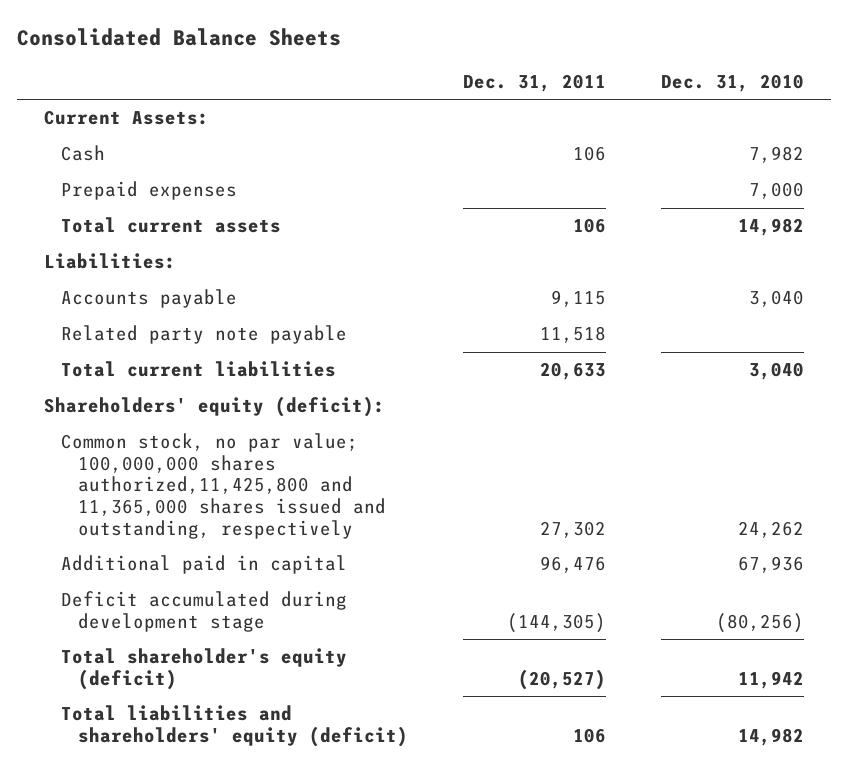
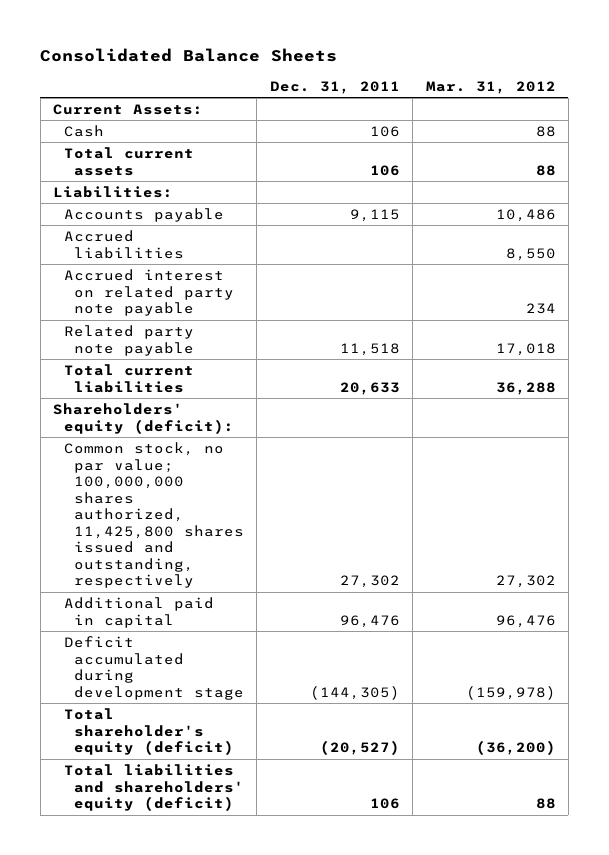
- | Dec. 31, 2011 | Dec. 31, 2010
+ | Dec. 31, 2011 | Mar. 31, 2012
- Prepaid expenses | | 7,000
+ Accrued liabilities | | 8,550
+ Accrued interest on related party note payable | | 234
- Common stock, no par value; 100,000,000 shares authorized,11,425,800 and 11,365,000 shares issued and outstanding, respectively | 27,302 | 24,262
+ Common stock, no par value; 100,000,000 shares authorized, 11,425,800 shares issued and outstanding, respectively | 27,302 | 27,302

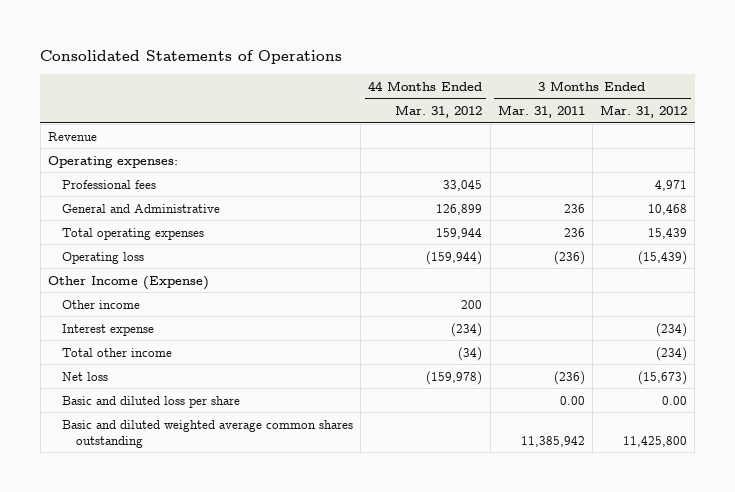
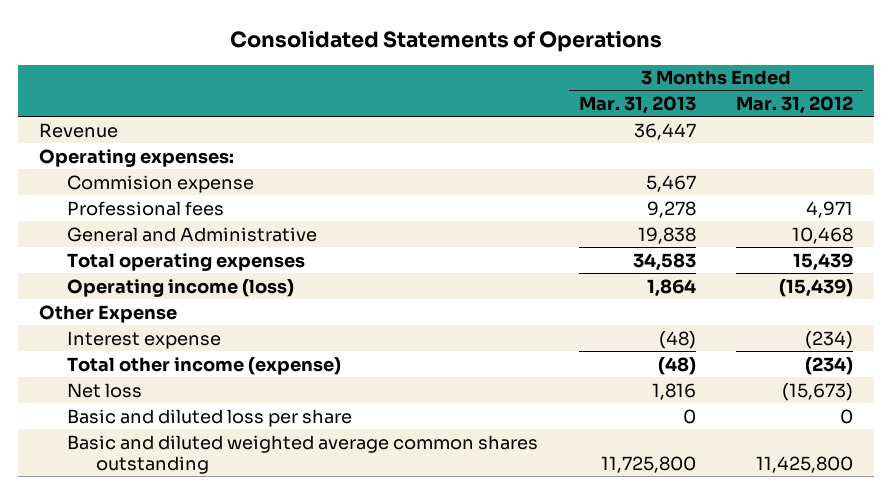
- | 44 Months Ended Mar. 31, 2012 | 3 Months Ended Mar. 31, 2011 | 3 Months Ended Mar. 31, 2012
+ | 3 Months Ended Mar. 31, 2013 | 3 Months Ended Mar. 31, 2012
+ Commision expense | 5,467 |
- Operating loss | (159,944) | (236) | (15,439)
- Other Income (Expense)
- Other income | 200 | |
+ Operating income (loss) | 1,864 | (15,439)
+ Other Expense
- Total other income | (34) | | (234)
+ Total other income (expense) | (48) | (234)
- Basic and diluted loss per share | | 0.00 | 0.00
+ Basic and diluted loss per share | 0 | 0

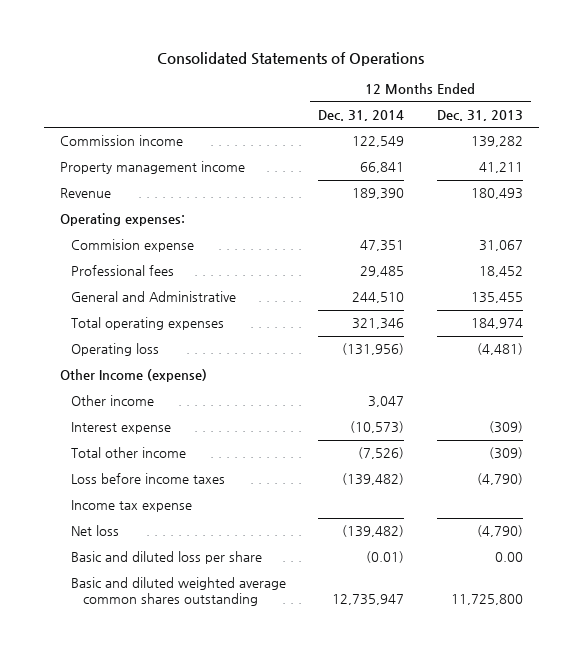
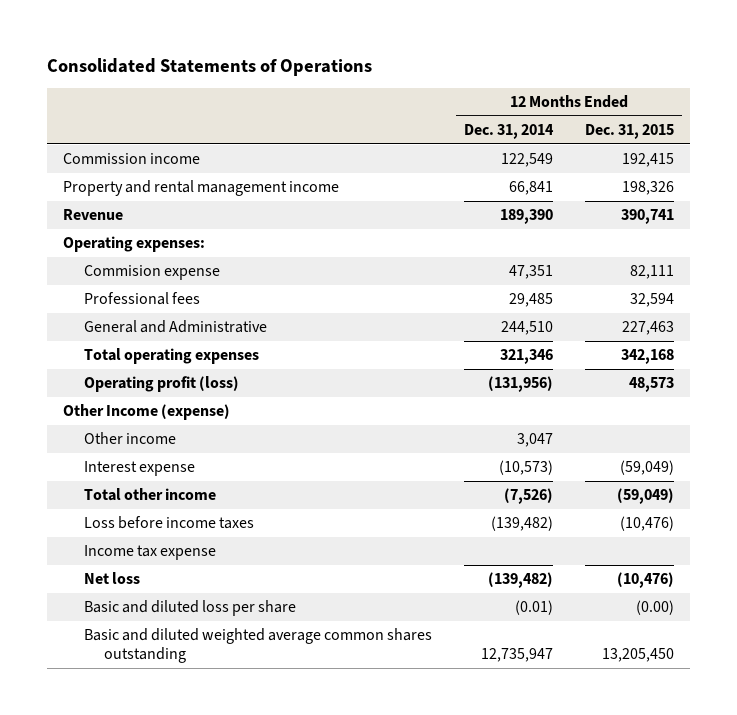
- | 12 Months Ended Dec. 31, 2014 | 12 Months Ended Dec. 31, 2013
+ | 12 Months Ended Dec. 31, 2014 | 12 Months Ended Dec. 31, 2015
- Property management income | 66,841 | 41,211
+ Property and rental management income | 66,841 | 198,326
- Operating loss | (131,956) | (4,481)
+ Operating profit (loss) | (131,956) | 48,573

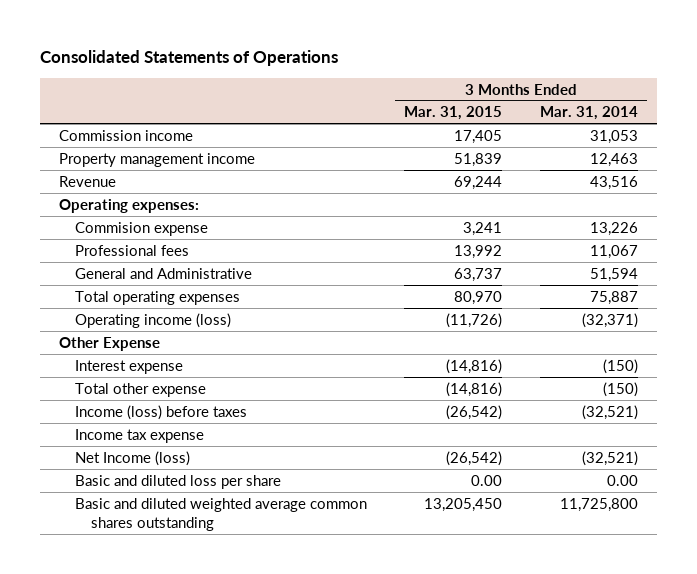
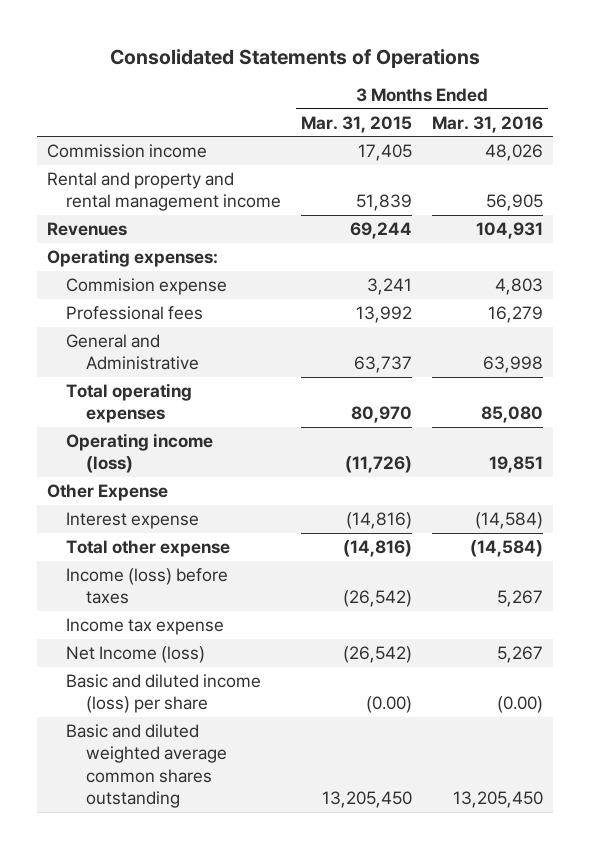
- | 3 Months Ended Mar. 31, 2015 | 3 Months Ended Mar. 31, 2014
+ | 3 Months Ended Mar. 31, 2015 | 3 Months Ended Mar. 31, 2016
- Property management income | 51,839 | 12,463
- Revenue | 69,244 | 43,516
+ Rental and property and rental management income | 51,839 | 56,905
+ Revenues | 69,244 | 104,931
- Basic and diluted loss per share | 0.00 | 0.00
+ Basic and diluted income (loss) per share | (0.00) | (0.00)

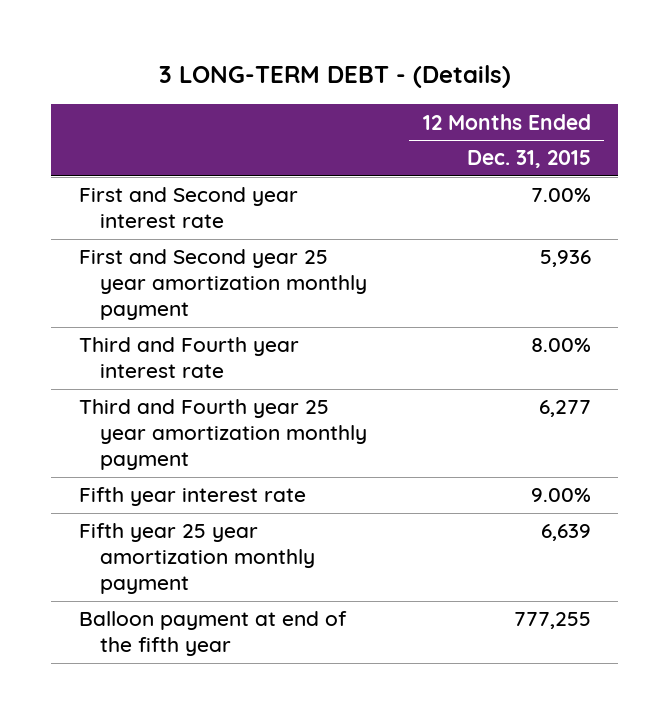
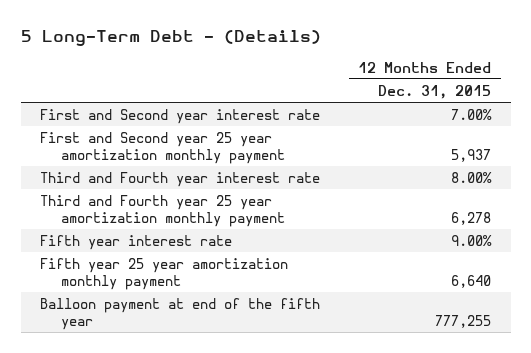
- 3 LONG-TERM DEBT - (Details)
+ 5 Long-Term Debt - (Details)
- First and Second year 25 year amortization monthly payment | 5,936
+ First and Second year 25 year amortization monthly payment | 5,937
- Third and Fourth year 25 year amortization monthly payment | 6,277
+ Third and Fourth year 25 year amortization monthly payment | 6,278
- Fifth year 25 year amortization monthly payment | 6,639
+ Fifth year 25 year amortization monthly payment | 6,640

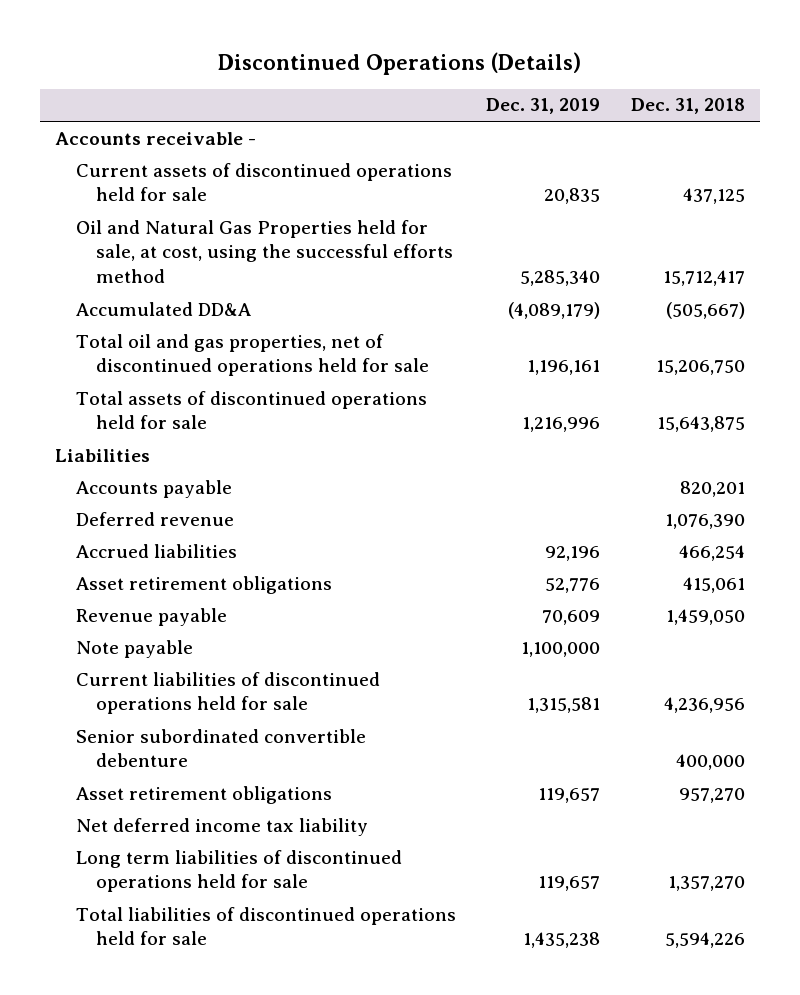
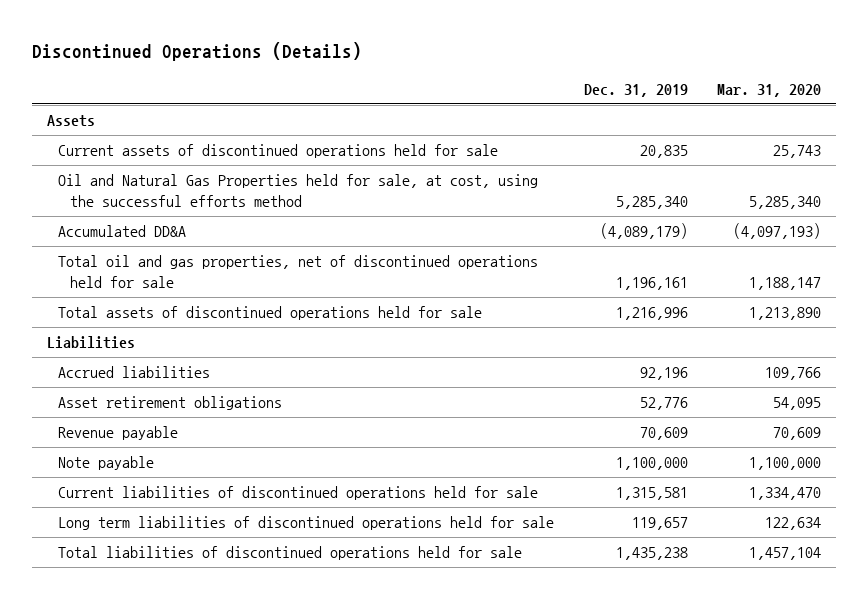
- | Dec. 31, 2019 | Dec. 31, 2018
+ | Dec. 31, 2019 | Mar. 31, 2020
- Accounts receivable -
+ Assets
- Accounts payable | | 820,201
- Deferred revenue | | 1,076,390
- Senior subordinated convertible debenture | | 400,000
- Asset retirement obligations | 119,657 | 957,270
- Net deferred income tax liability

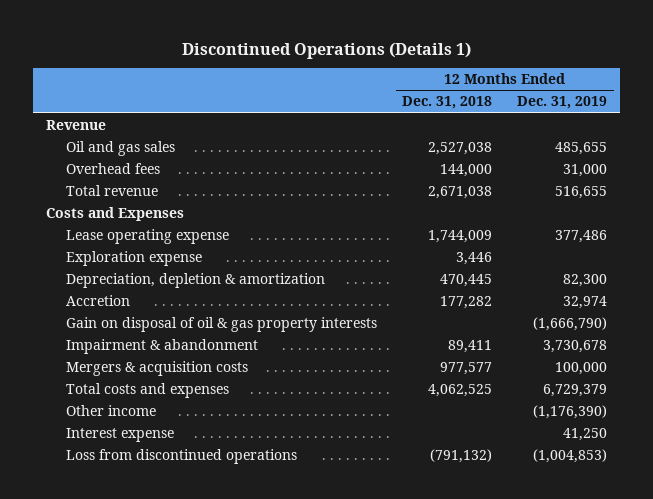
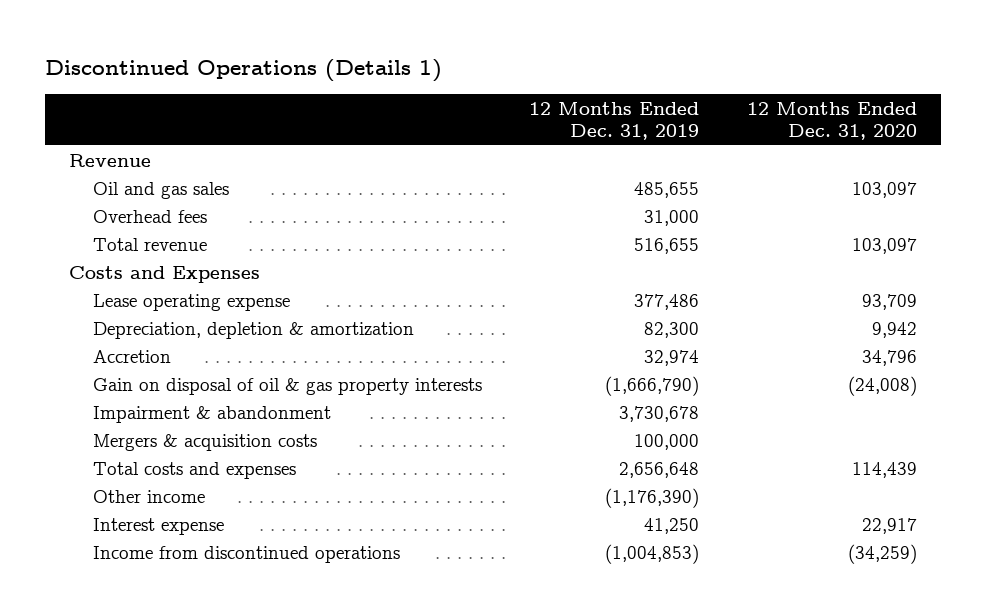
- | 12 Months Ended Dec. 31, 2018 | 12 Months Ended Dec. 31, 2019
+ | 12 Months Ended Dec. 31, 2019 | 12 Months Ended Dec. 31, 2020
- Exploration expense | 3,446 |
- Total costs and expenses | 4,062,525 | 6,729,379
+ Total costs and expenses | 2,656,648 | 114,439
- Loss from discontinued operations | (791,132) | (1,004,853)
+ Income from discontinued operations | (1,004,853) | (34,259)

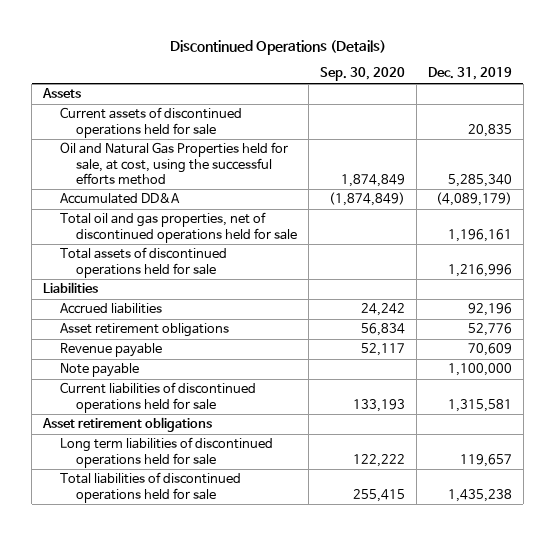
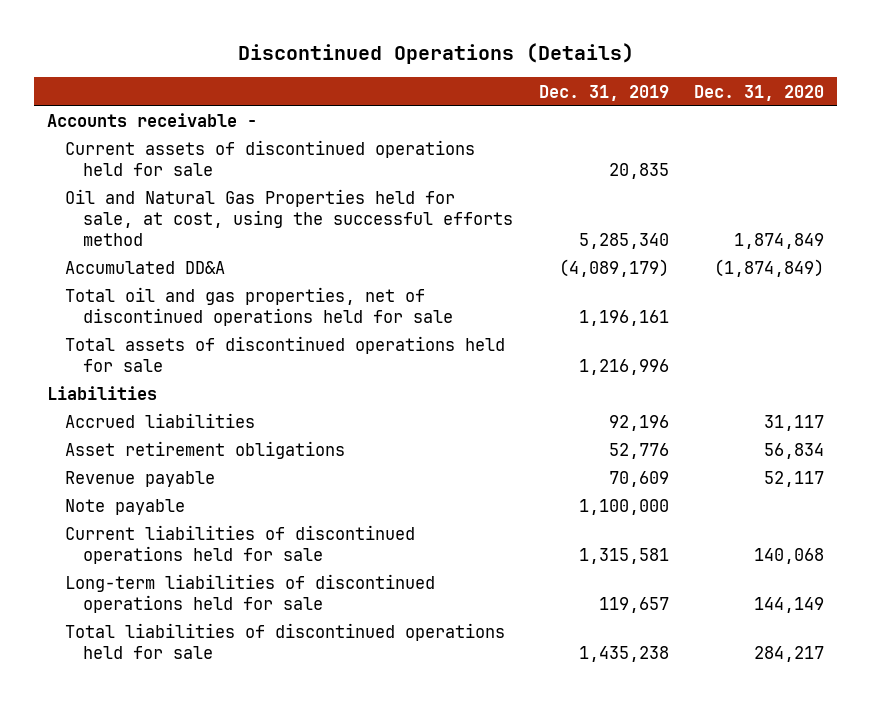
- | Sep. 30, 2020 | Dec. 31, 2019
+ | Dec. 31, 2019 | Dec. 31, 2020
- Assets
+ Accounts receivable -
- Asset retirement obligations
- Long term liabilities of discontinued operations held for sale | 122,222 | 119,657
+ Long-term liabilities of discontinued operations held for sale | 119,657 | 144,149

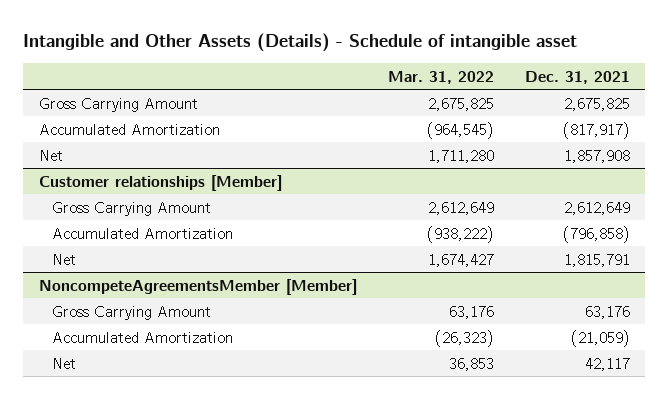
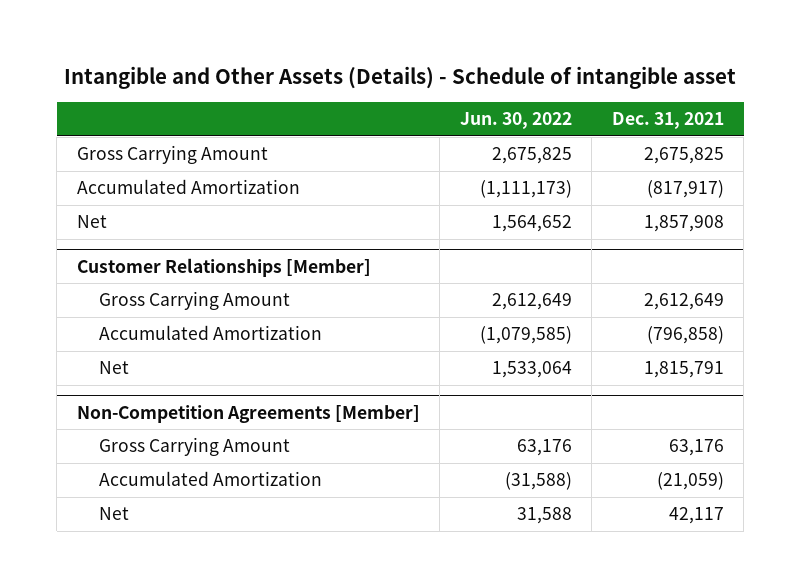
- | Mar. 31, 2022 | Dec. 31, 2021
+ | Jun. 30, 2022 | Dec. 31, 2021
- Customer relationships [Member]
+ Customer Relationships [Member]
- NoncompeteAgreementsMember [Member]
+ Non-Competition Agreements [Member]

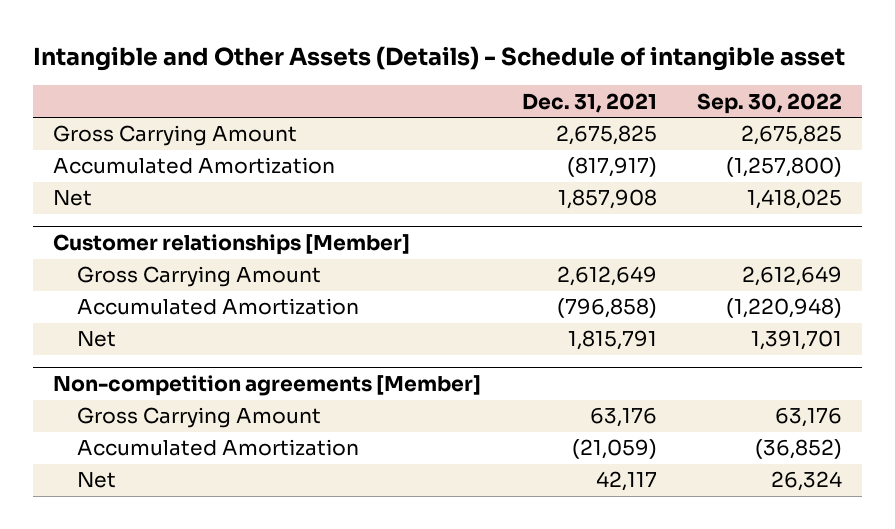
- | Jun. 30, 2022 | Dec. 31, 2021
+ | Dec. 31, 2021 | Sep. 30, 2022
- Customer Relationships [Member]
+ Customer relationships [Member]
- Non-Competition Agreements [Member]
+ Non-competition agreements [Member]

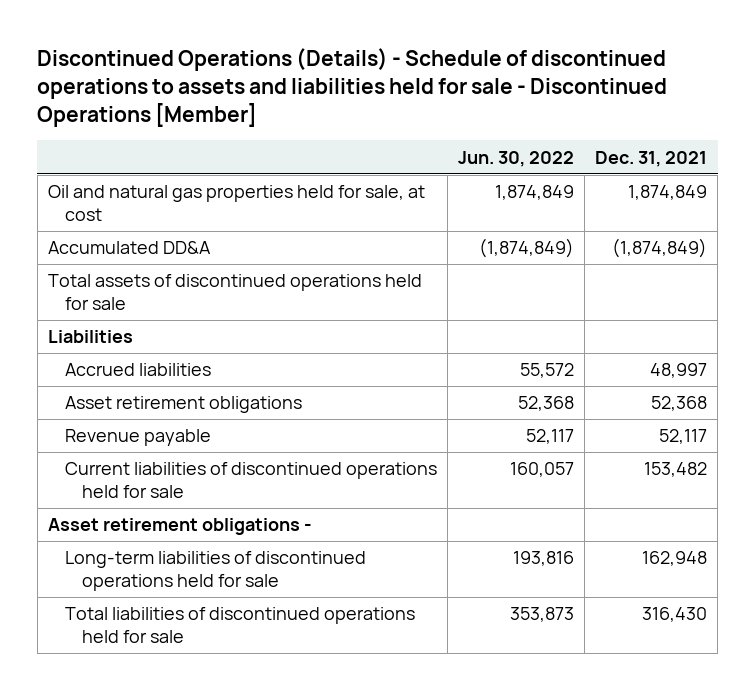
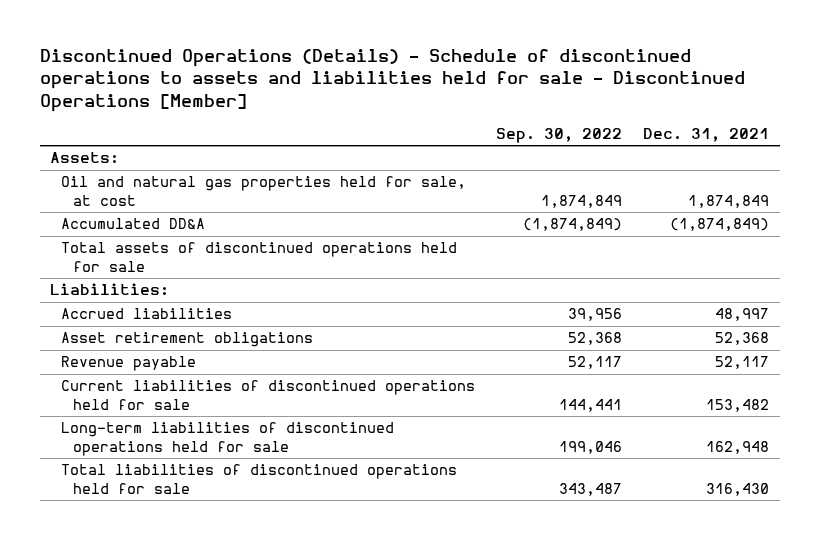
- | Jun. 30, 2022 | Dec. 31, 2021
+ | Sep. 30, 2022 | Dec. 31, 2021
+ Assets:
- Liabilities
+ Liabilities:
- Asset retirement obligations -

